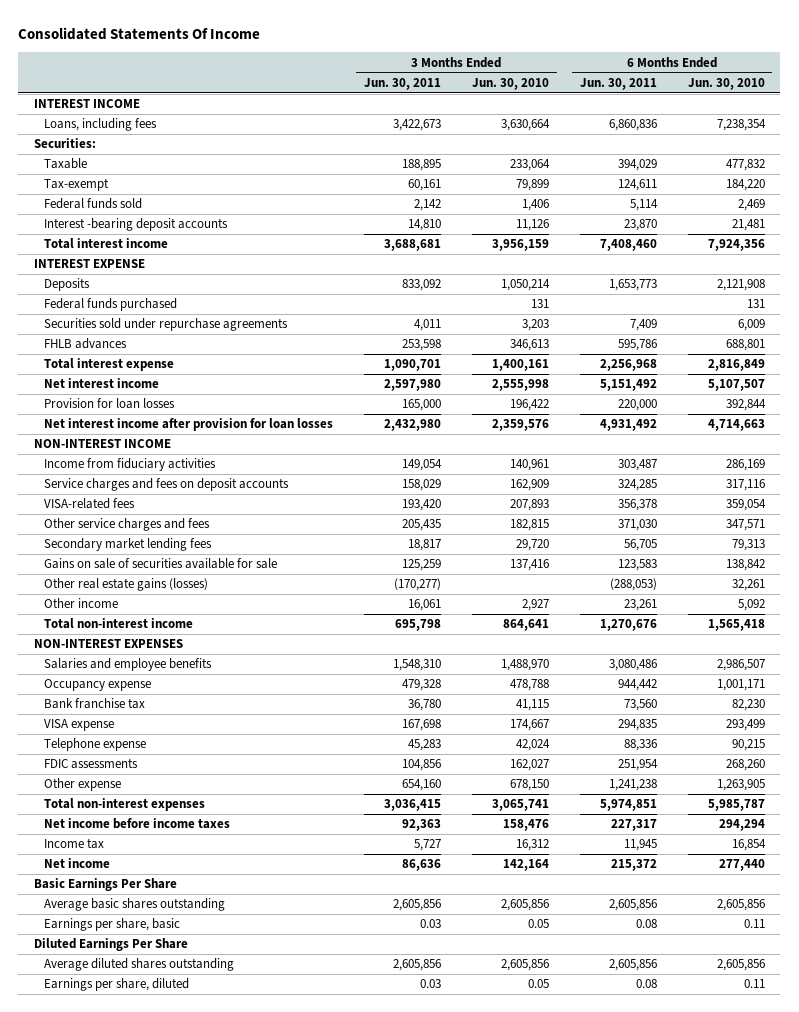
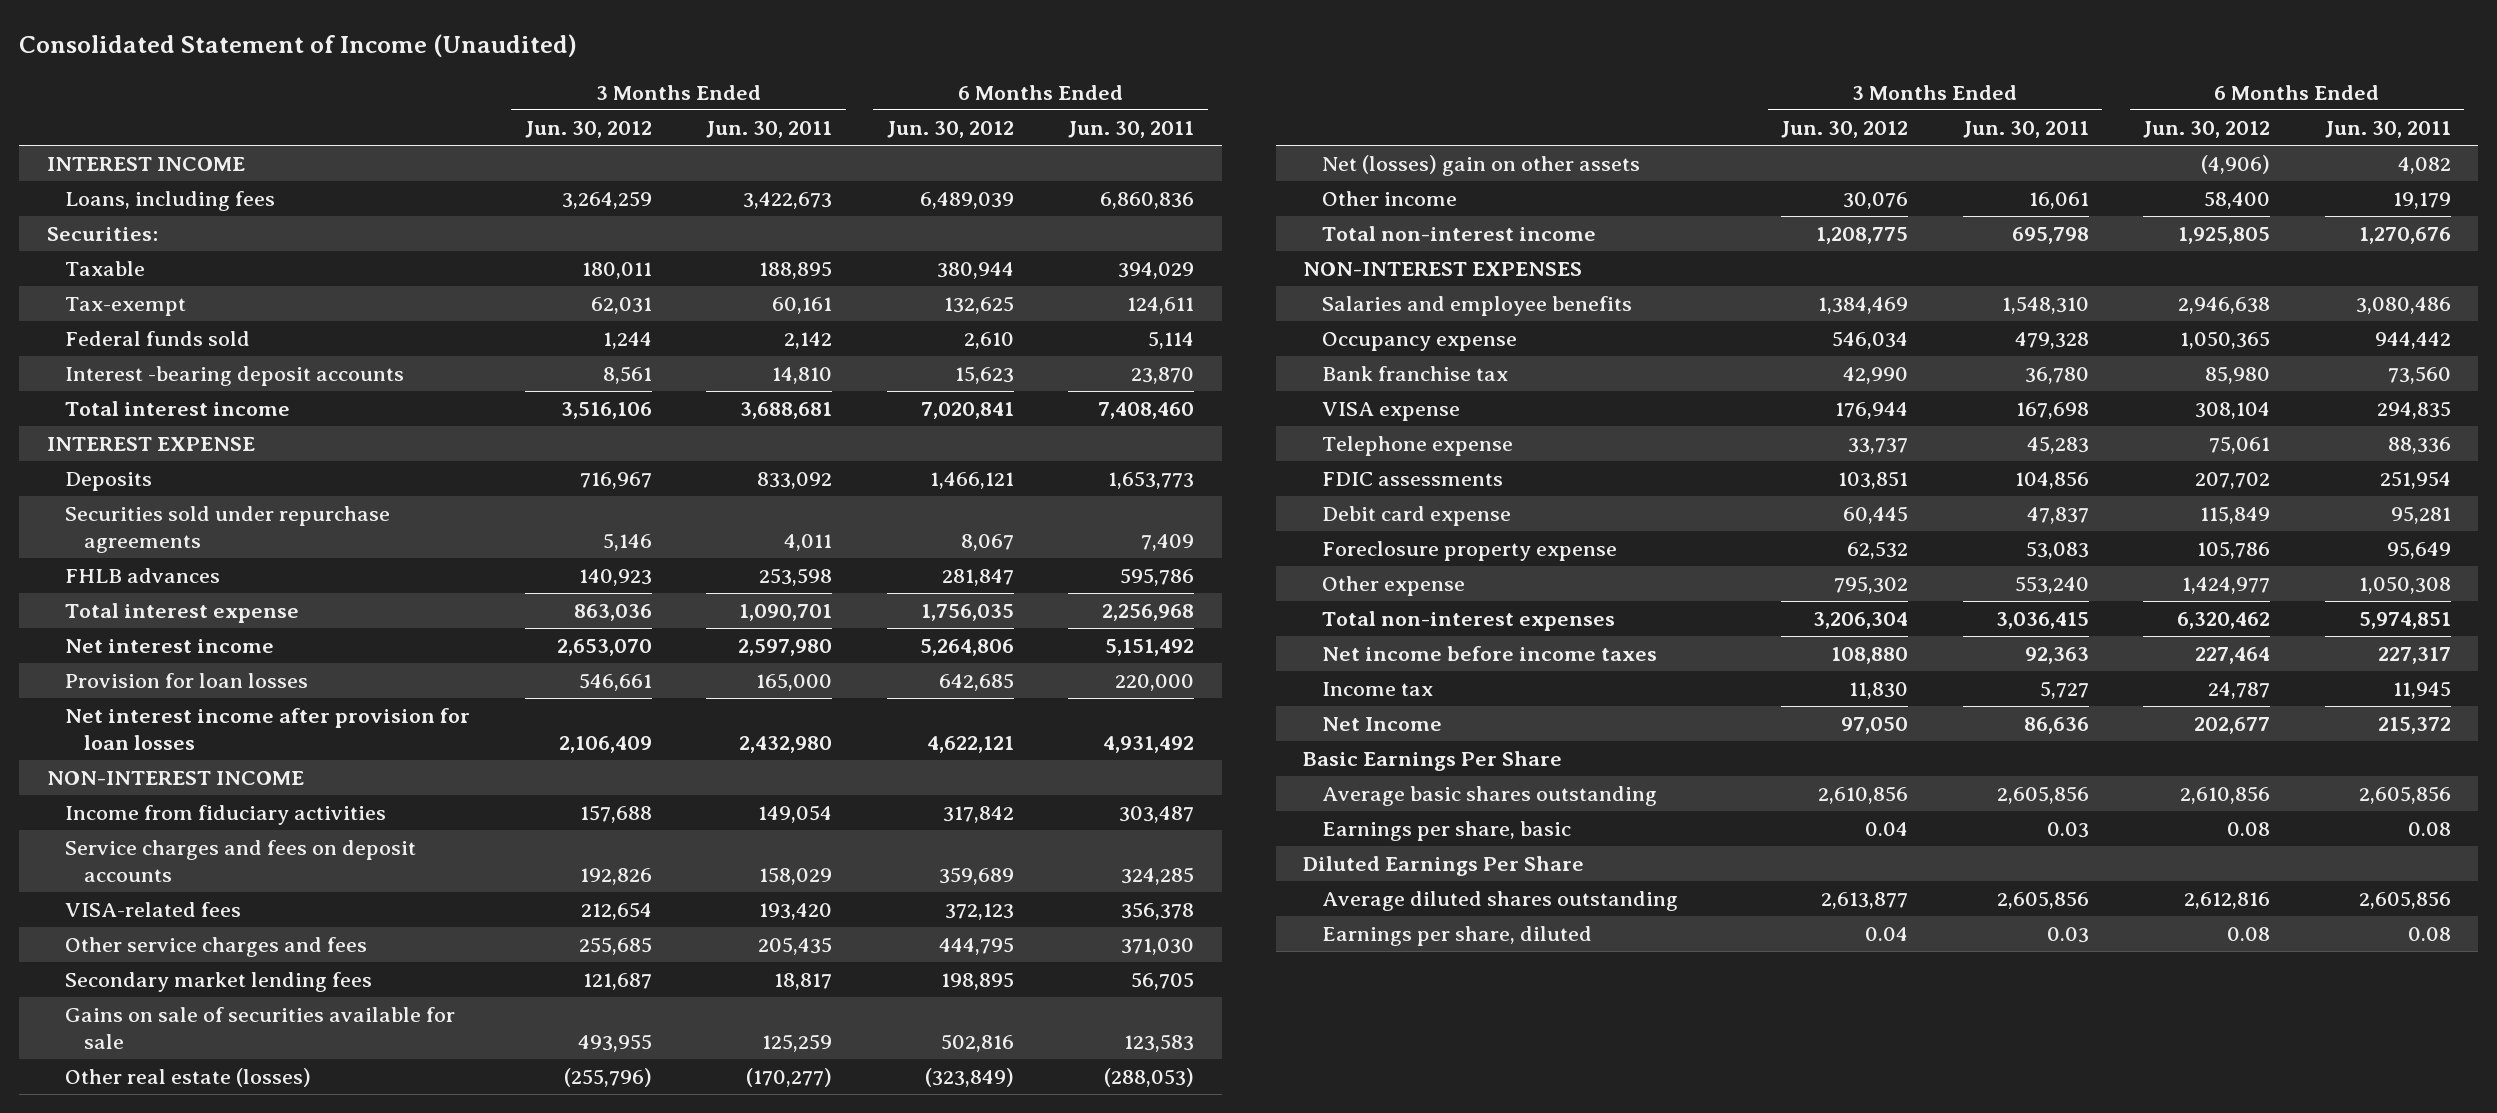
- Consolidated Statements Of Income
+ Consolidated Statement of Income (Unaudited)
- | 3 Months Ended Jun. 30, 2011 | 3 Months Ended Jun. 30, 2010 | 6 Months Ended Jun. 30, 2011 | 6 Months Ended Jun. 30, 2010
+ | 3 Months Ended Jun. 30, 2012 | 3 Months Ended Jun. 30, 2011 | 6 Months Ended Jun. 30, 2012 | 6 Months Ended Jun. 30, 2011
- Federal funds purchased | | 131 | | 131
- Other real estate gains (losses) | (170,277) | | (288,053) | 32,261
- Other income | 16,061 | 2,927 | 23,261 | 5,092
+ Other real estate (losses) | (255,796) | (170,277) | (323,849) | (288,053)
+ Net (losses) gain on other assets | | | (4,906) | 4,082
+ Other income | 30,076 | 16,061 | 58,400 | 19,179
- Other expense | 654,160 | 678,150 | 1,241,238 | 1,263,905
+ Debit card expense | 60,445 | 47,837 | 115,849 | 95,281
+ Foreclosure property expense | 62,532 | 53,083 | 105,786 | 95,649
+ Other expense | 795,302 | 553,240 | 1,424,977 | 1,050,308
- Net income | 86,636 | 142,164 | 215,372 | 277,440
+ Net Income | 97,050 | 86,636 | 202,677 | 215,372

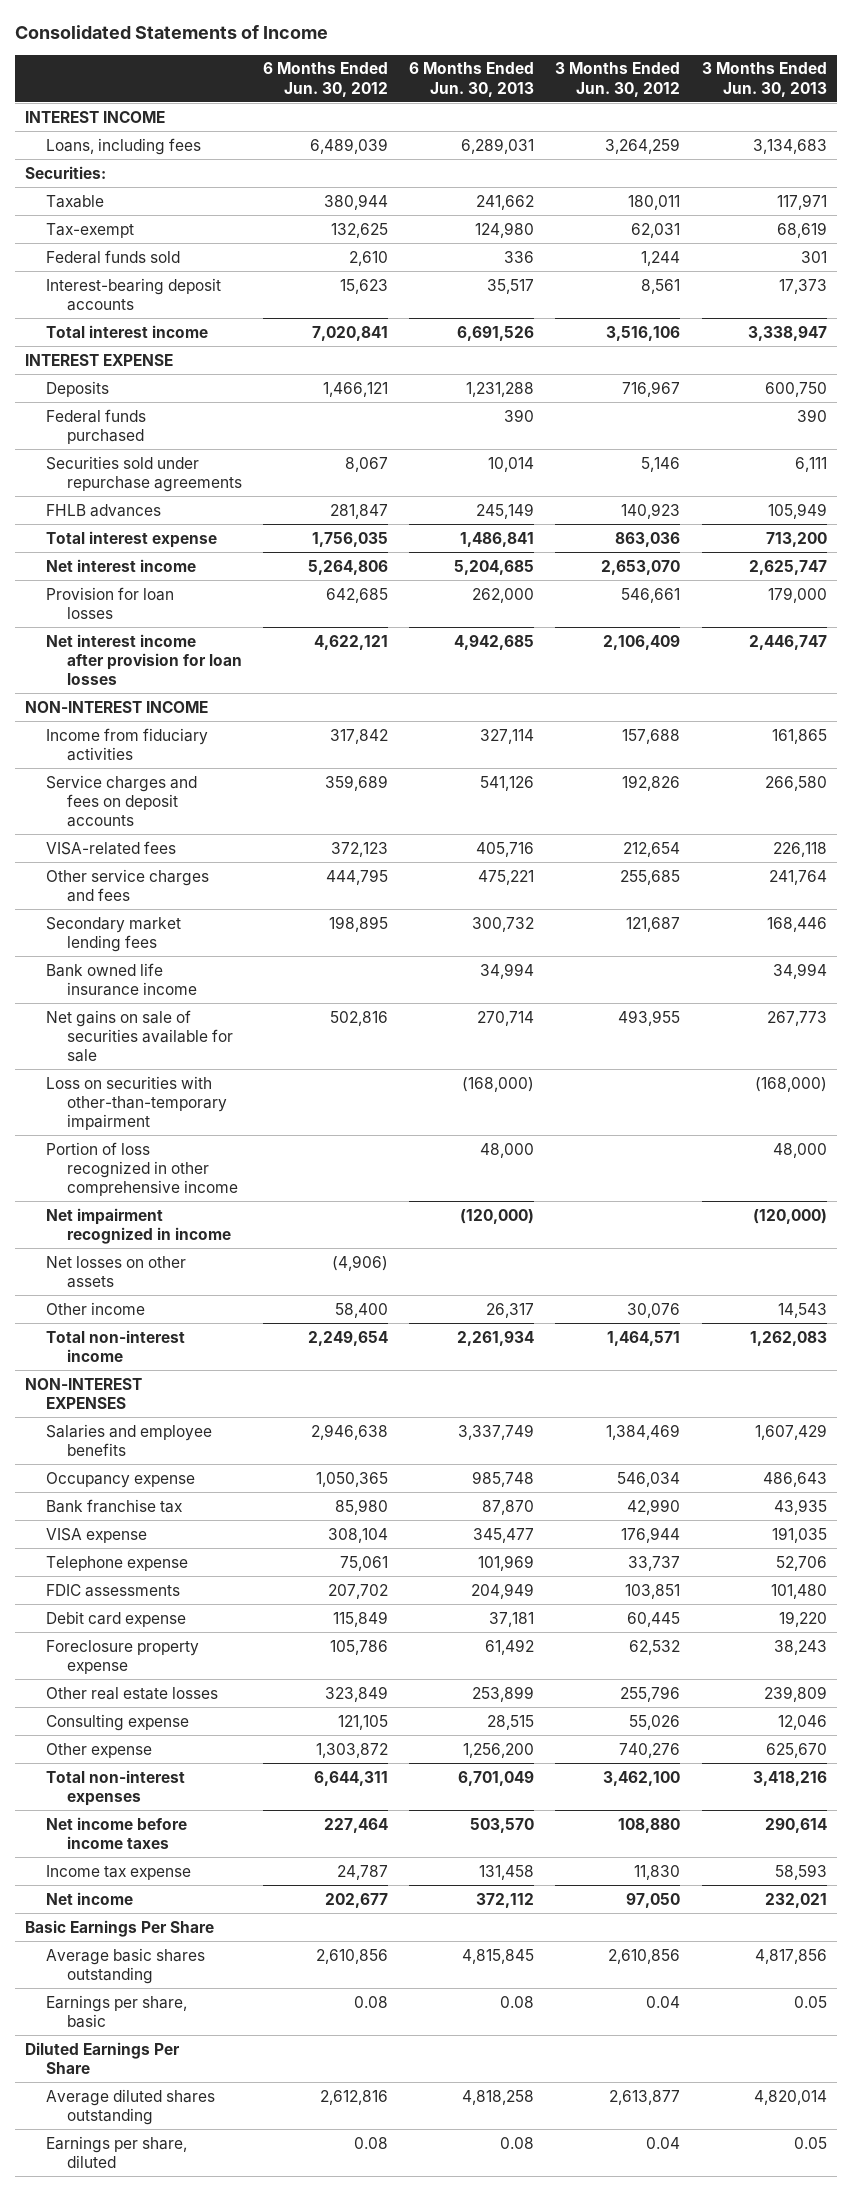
- Consolidated Statement of Income (Unaudited)
+ Consolidated Statements of Income
- | 3 Months Ended Jun. 30, 2012 | 3 Months Ended Jun. 30, 2011 | 6 Months Ended Jun. 30, 2012 | 6 Months Ended Jun. 30, 2011
+ | 6 Months Ended Jun. 30, 2012 | 6 Months Ended Jun. 30, 2013 | 3 Months Ended Jun. 30, 2012 | 3 Months Ended Jun. 30, 2013
- Interest -bearing deposit accounts | 8,561 | 14,810 | 15,623 | 23,870
+ Interest-bearing deposit accounts | 15,623 | 35,517 | 8,561 | 17,373
+ Federal funds purchased | | 390 | | 390
- Gains on sale of securities available for sale | 493,955 | 125,259 | 502,816 | 123,583
- Other real estate (losses) | (255,796) | (170,277) | (323,849) | (288,053)
- Net (losses) gain on other assets | | | (4,906) | 4,082
+ Bank owned life insurance income | | 34,994 | | 34,994
+ Net gains on sale of securities available for sale | 502,816 | 270,714 | 493,955 | 267,773
+ Loss on securities with other-than-temporary impairment | | (168,000) | | (168,000)
+ Portion of loss recognized in other comprehensive income | | 48,000 | | 48,000
+ Net impairment recognized in income | | (120,000) | | (120,000)
+ Net losses on other assets | (4,906) | | |
- Total non-interest income | 1,208,775 | 695,798 | 1,925,805 | 1,270,676
+ Total non-interest income | 2,249,654 | 2,261,934 | 1,464,571 | 1,262,083
- Other expense | 795,302 | 553,240 | 1,424,977 | 1,050,308
- Total non-interest expenses | 3,206,304 | 3,036,415 | 6,320,462 | 5,974,851
+ Other real estate losses | 323,849 | 253,899 | 255,796 | 239,809
+ Consulting expense | 121,105 | 28,515 | 55,026 | 12,046
+ Other expense | 1,303,872 | 1,256,200 | 740,276 | 625,670
+ Total non-interest expenses | 6,644,311 | 6,701,049 | 3,462,100 | 3,418,216
- Income tax | 11,830 | 5,727 | 24,787 | 11,945
- Net Income | 97,050 | 86,636 | 202,677 | 215,372
+ Income tax expense | 24,787 | 131,458 | 11,830 | 58,593
+ Net income | 202,677 | 372,112 | 97,050 | 232,021

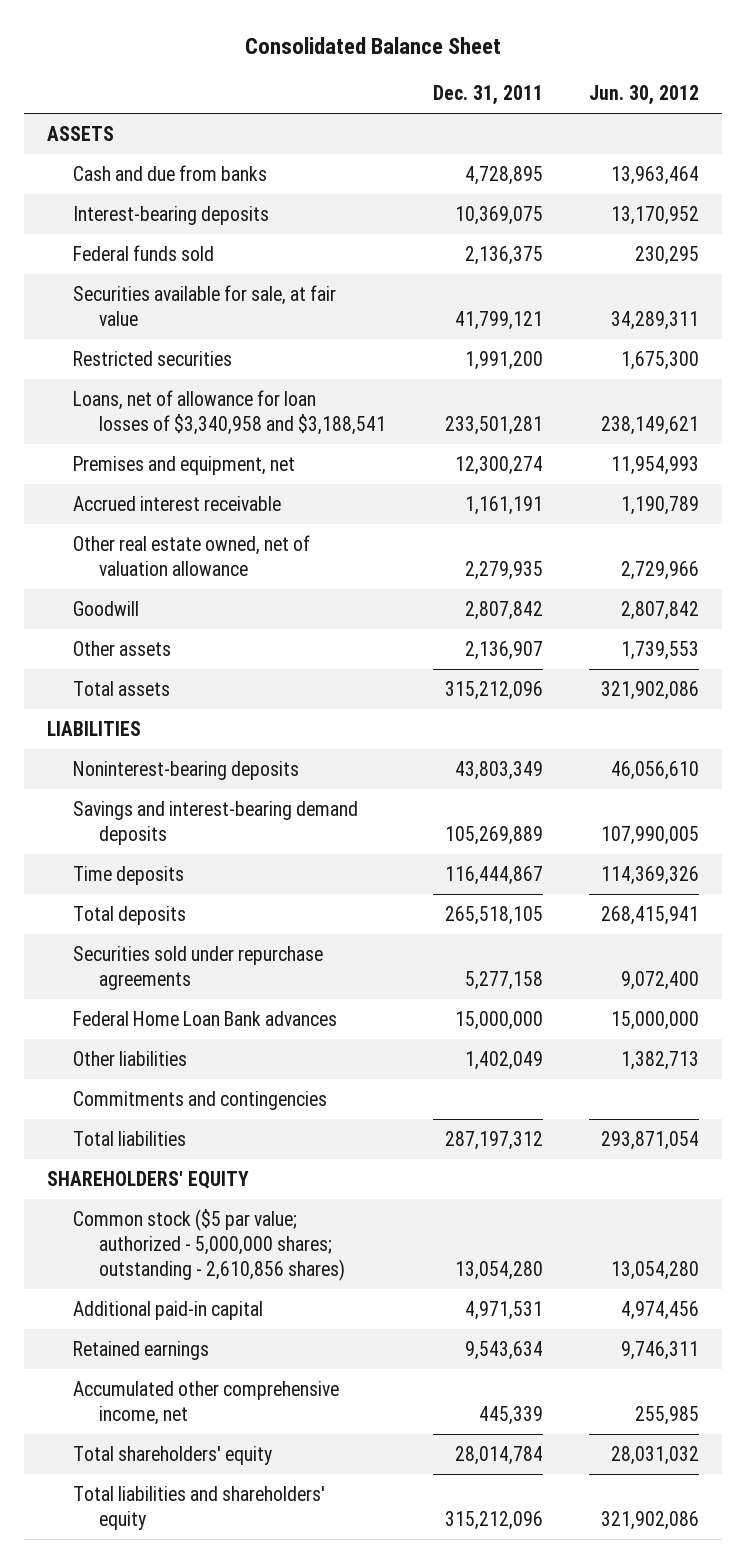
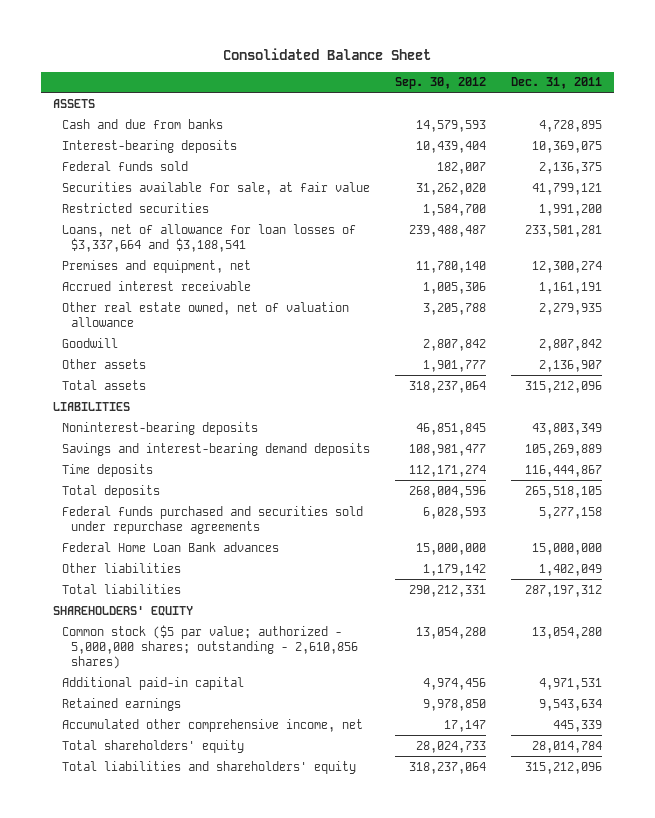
- | Dec. 31, 2011 | Jun. 30, 2012
+ | Sep. 30, 2012 | Dec. 31, 2011
- Loans, net of allowance for loan losses of $3,340,958 and $3,188,541 | 233,501,281 | 238,149,621
+ Loans, net of allowance for loan losses of $3,337,664 and $3,188,541 | 239,488,487 | 233,501,281
- Securities sold under repurchase agreements | 5,277,158 | 9,072,400
+ Federal funds purchased and securities sold under repurchase agreements | 6,028,593 | 5,277,158
- Commitments and contingencies

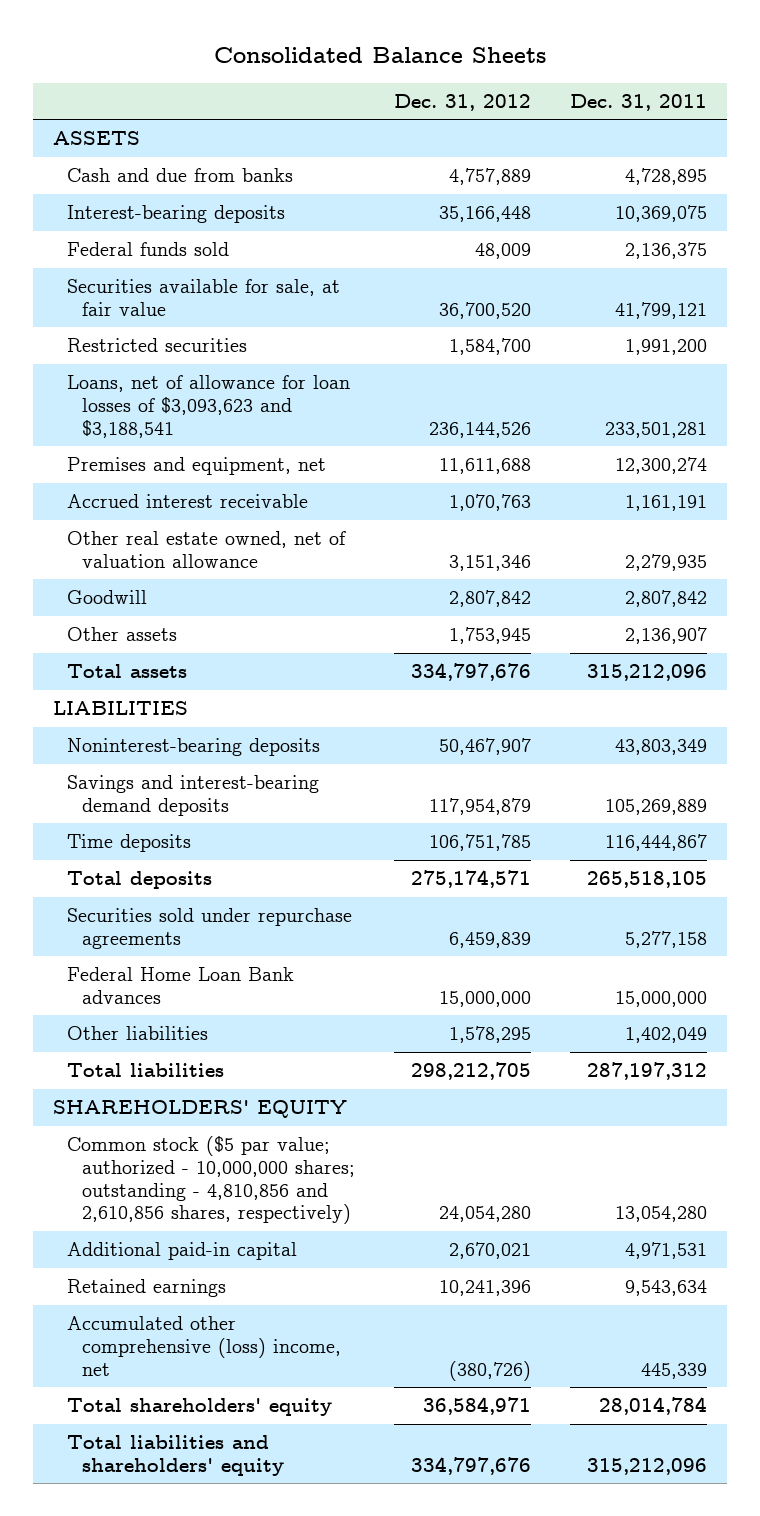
- Consolidated Balance Sheet
+ Consolidated Balance Sheets
- | Sep. 30, 2012 | Dec. 31, 2011
+ | Dec. 31, 2012 | Dec. 31, 2011
- Loans, net of allowance for loan losses of $3,337,664 and $3,188,541 | 239,488,487 | 233,501,281
+ Loans, net of allowance for loan losses of $3,093,623 and $3,188,541 | 236,144,526 | 233,501,281
- Federal funds purchased and securities sold under repurchase agreements | 6,028,593 | 5,277,158
+ Securities sold under repurchase agreements | 6,459,839 | 5,277,158
- Common stock ($5 par value; authorized - 5,000,000 shares; outstanding - 2,610,856 shares) | 13,054,280 | 13,054,280
+ Common stock ($5 par value; authorized - 10,000,000 shares; outstanding - 4,810,856 and 2,610,856 shares, respectively) | 24,054,280 | 13,054,280
- Accumulated other comprehensive income, net | 17,147 | 445,339
+ Accumulated other comprehensive (loss) income, net | (380,726) | 445,339

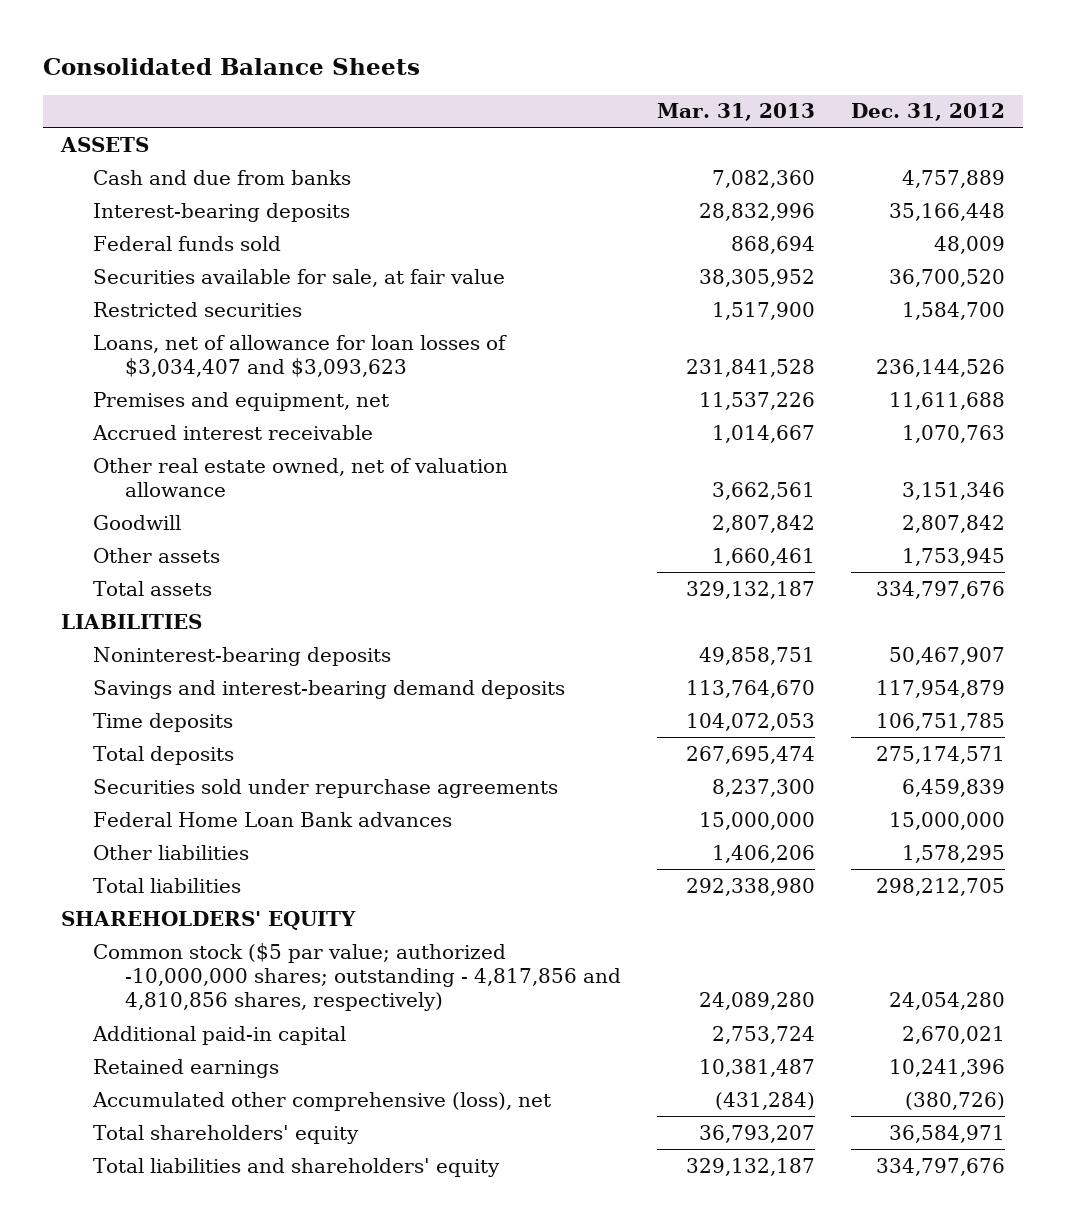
- | Dec. 31, 2012 | Dec. 31, 2011
+ | Mar. 31, 2013 | Dec. 31, 2012
- Loans, net of allowance for loan losses of $3,093,623 and $3,188,541 | 236,144,526 | 233,501,281
+ Loans, net of allowance for loan losses of $3,034,407 and $3,093,623 | 231,841,528 | 236,144,526
- Common stock ($5 par value; authorized - 10,000,000 shares; outstanding - 4,810,856 and 2,610,856 shares, respectively) | 24,054,280 | 13,054,280
+ Common stock ($5 par value; authorized -10,000,000 shares; outstanding - 4,817,856 and 4,810,856 shares, respectively) | 24,089,280 | 24,054,280
- Accumulated other comprehensive (loss) income, net | (380,726) | 445,339
+ Accumulated other comprehensive (loss), net | (431,284) | (380,726)

